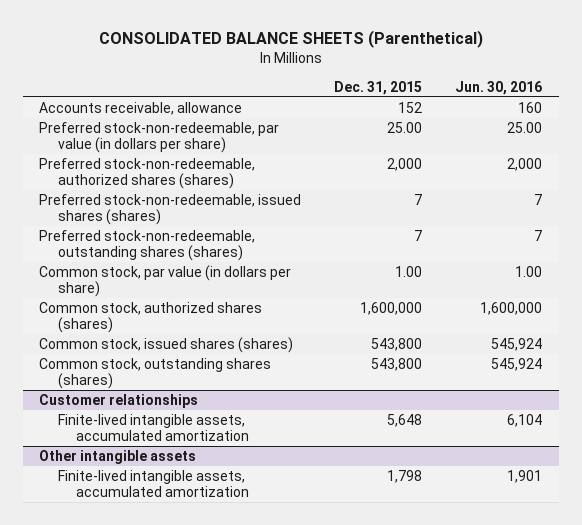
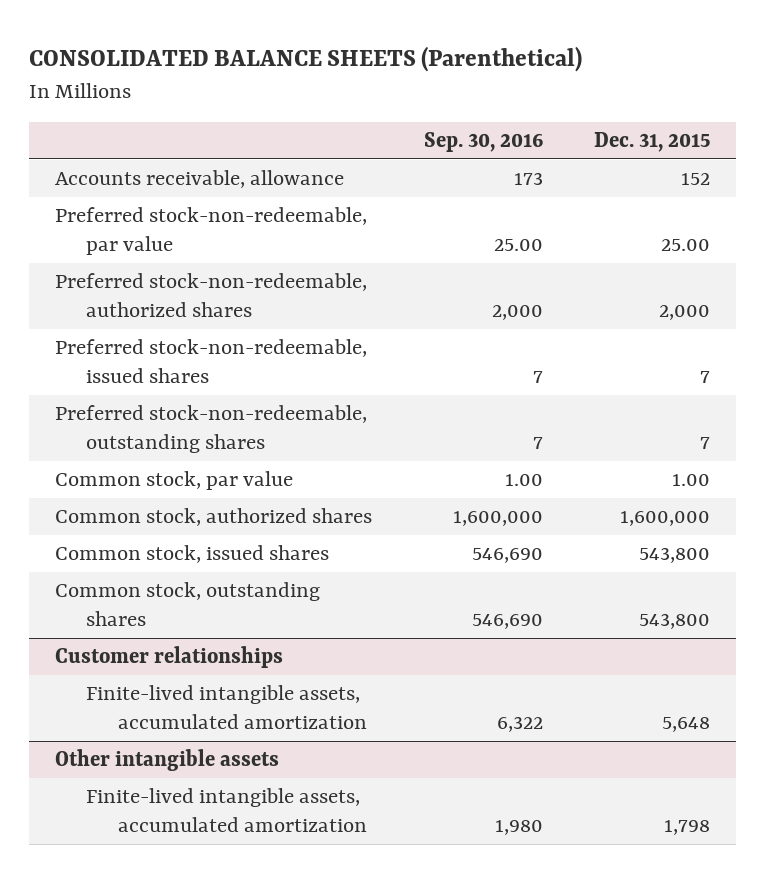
- | Dec. 31, 2015 | Jun. 30, 2016
+ | Sep. 30, 2016 | Dec. 31, 2015
- Preferred stock-non-redeemable, par value (in dollars per share) | 25.00 | 25.00
- Preferred stock-non-redeemable, authorized shares (shares) | 2,000 | 2,000
- Preferred stock-non-redeemable, issued shares (shares) | 7 | 7
- Preferred stock-non-redeemable, outstanding shares (shares) | 7 | 7
- Common stock, par value (in dollars per share) | 1.00 | 1.00
- Common stock, authorized shares (shares) | 1,600,000 | 1,600,000
- Common stock, issued shares (shares) | 543,800 | 545,924
- Common stock, outstanding shares (shares) | 543,800 | 545,924
+ Preferred stock-non-redeemable, par value | 25.00 | 25.00
+ Preferred stock-non-redeemable, authorized shares | 2,000 | 2,000
+ Preferred stock-non-redeemable, issued shares | 7 | 7
+ Preferred stock-non-redeemable, outstanding shares | 7 | 7
+ Common stock, par value | 1.00 | 1.00
+ Common stock, authorized shares | 1,600,000 | 1,600,000
+ Common stock, issued shares | 546,690 | 543,800
+ Common stock, outstanding shares | 546,690 | 543,800

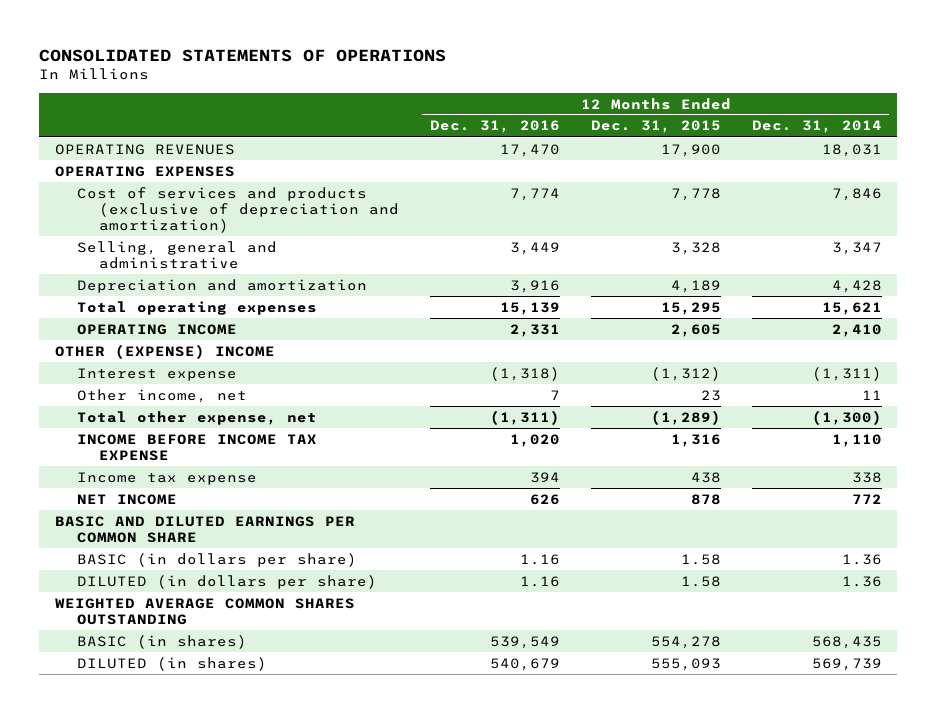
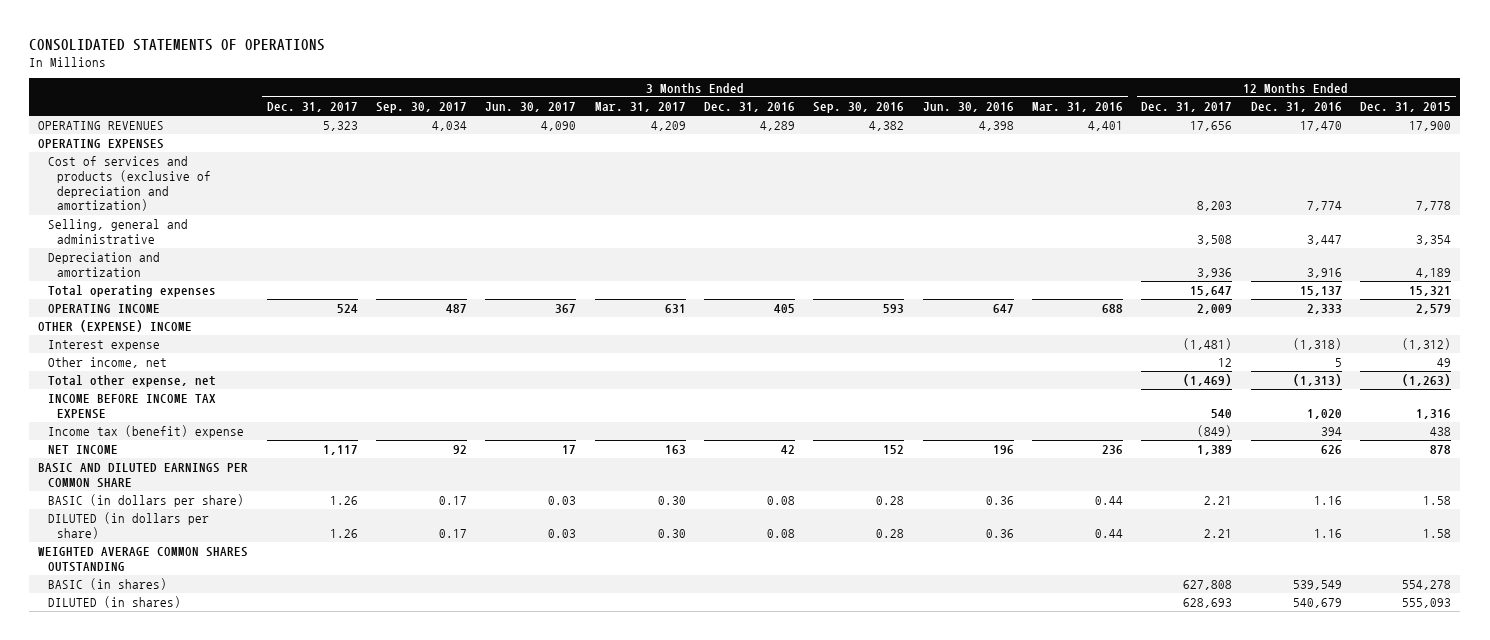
- | 12 Months Ended Dec. 31, 2016 | 12 Months Ended Dec. 31, 2015 | 12 Months Ended Dec. 31, 2014
+ | 3 Months Ended Dec. 31, 2017 | 3 Months Ended Sep. 30, 2017 | 3 Months Ended Jun. 30, 2017 | 3 Months Ended Mar. 31, 2017 | 3 Months Ended Dec. 31, 2016 | 3 Months Ended Sep. 30, 2016 | 3 Months Ended Jun. 30, 2016 | 3 Months Ended Mar. 31, 2016 | 12 Months Ended Dec. 31, 2017 | 12 Months Ended Dec. 31, 2016 | 12 Months Ended Dec. 31, 2015
- Selling, general and administrative | 3,449 | 3,328 | 3,347
+ Selling, general and administrative | | | | | | | | | 3,508 | 3,447 | 3,354
- Total operating expenses | 15,139 | 15,295 | 15,621
- OPERATING INCOME | 2,331 | 2,605 | 2,410
+ Total operating expenses | | | | | | | | | 15,647 | 15,137 | 15,321
+ OPERATING INCOME | 524 | 487 | 367 | 631 | 405 | 593 | 647 | 688 | 2,009 | 2,333 | 2,579
- Other income, net | 7 | 23 | 11
- Total other expense, net | (1,311) | (1,289) | (1,300)
+ Other income, net | | | | | | | | | 12 | 5 | 49
+ Total other expense, net | | | | | | | | | (1,469) | (1,313) | (1,263)
- Income tax expense | 394 | 438 | 338
+ Income tax (benefit) expense | | | | | | | | | (849) | 394 | 438

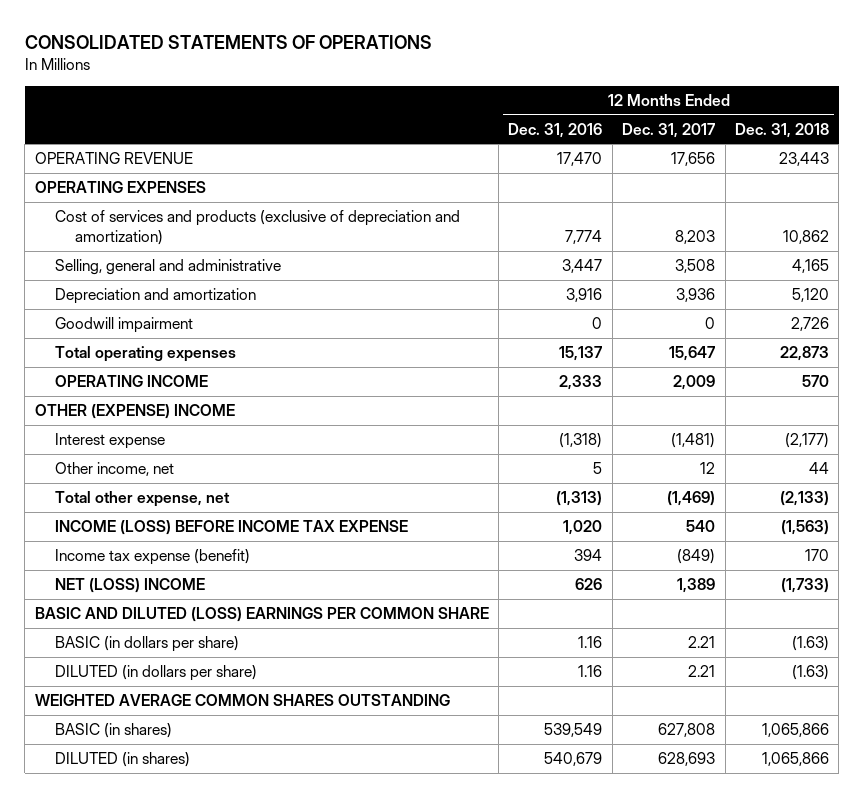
- | 3 Months Ended Dec. 31, 2017 | 3 Months Ended Sep. 30, 2017 | 3 Months Ended Jun. 30, 2017 | 3 Months Ended Mar. 31, 2017 | 3 Months Ended Dec. 31, 2016 | 3 Months Ended Sep. 30, 2016 | 3 Months Ended Jun. 30, 2016 | 3 Months Ended Mar. 31, 2016 | 12 Months Ended Dec. 31, 2017 | 12 Months Ended Dec. 31, 2016 | 12 Months Ended Dec. 31, 2015
+ | 12 Months Ended Dec. 31, 2016 | 12 Months Ended Dec. 31, 2017 | 12 Months Ended Dec. 31, 2018
- OPERATING REVENUES | 5,323 | 4,034 | 4,090 | 4,209 | 4,289 | 4,382 | 4,398 | 4,401 | 17,656 | 17,470 | 17,900
+ OPERATING REVENUE | 17,470 | 17,656 | 23,443
+ Goodwill impairment | 0 | 0 | 2,726
- INCOME BEFORE INCOME TAX EXPENSE | | | | | | | | | 540 | 1,020 | 1,316
- Income tax (benefit) expense | | | | | | | | | (849) | 394 | 438
- NET INCOME | 1,117 | 92 | 17 | 163 | 42 | 152 | 196 | 236 | 1,389 | 626 | 878
- BASIC AND DILUTED EARNINGS PER COMMON SHARE
+ INCOME (LOSS) BEFORE INCOME TAX EXPENSE | 1,020 | 540 | (1,563)
+ Income tax expense (benefit) | 394 | (849) | 170
+ NET (LOSS) INCOME | 626 | 1,389 | (1,733)
+ BASIC AND DILUTED (LOSS) EARNINGS PER COMMON SHARE

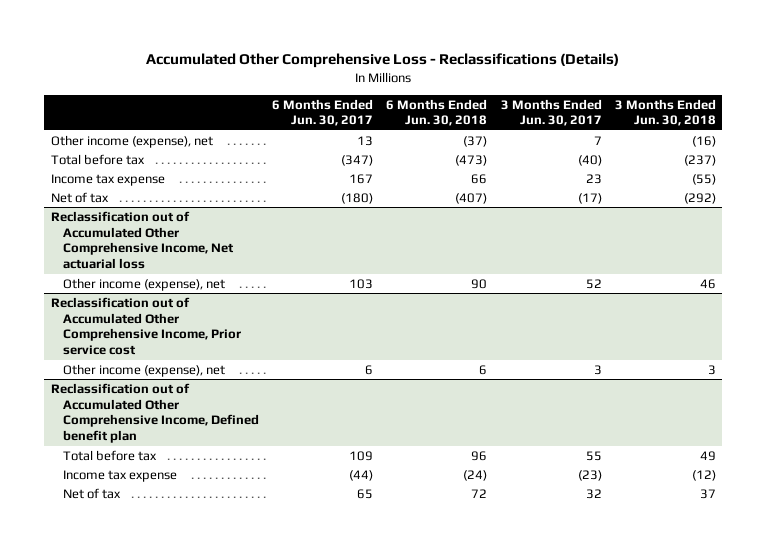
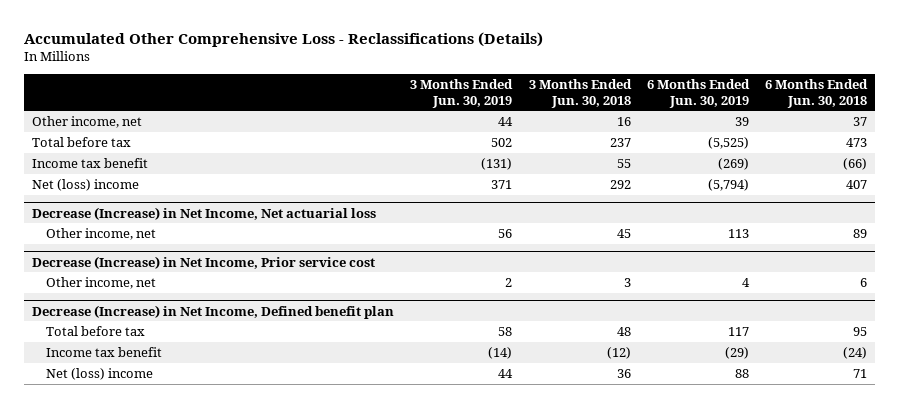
- | 6 Months Ended Jun. 30, 2017 | 6 Months Ended Jun. 30, 2018 | 3 Months Ended Jun. 30, 2017 | 3 Months Ended Jun. 30, 2018
+ | 3 Months Ended Jun. 30, 2019 | 3 Months Ended Jun. 30, 2018 | 6 Months Ended Jun. 30, 2019 | 6 Months Ended Jun. 30, 2018
- Other income (expense), net | 13 | (37) | 7 | (16)
- Total before tax | (347) | (473) | (40) | (237)
- Income tax expense | 167 | 66 | 23 | (55)
- Net of tax | (180) | (407) | (17) | (292)
- Reclassification out of Accumulated Other Comprehensive Income, Net actuarial loss
- Other income (expense), net | 103 | 90 | 52 | 46
- Reclassification out of Accumulated Other Comprehensive Income, Prior service cost
- Other income (expense), net | 6 | 6 | 3 | 3
- Reclassification out of Accumulated Other Comprehensive Income, Defined benefit plan
- Total before tax | 109 | 96 | 55 | 49
- Income tax expense | (44) | (24) | (23) | (12)
- Net of tax | 65 | 72 | 32 | 37
+ Other income, net | 44 | 16 | 39 | 37
+ Total before tax | 502 | 237 | (5,525) | 473
+ Income tax benefit | (131) | 55 | (269) | (66)
+ Net (loss) income | 371 | 292 | (5,794) | 407
+ Decrease (Increase) in Net Income, Net actuarial loss
+ Other income, net | 56 | 45 | 113 | 89
+ Decrease (Increase) in Net Income, Prior service cost
+ Other income, net | 2 | 3 | 4 | 6
+ Decrease (Increase) in Net Income, Defined benefit plan
+ Total before tax | 58 | 48 | 117 | 95
+ Income tax benefit | (14) | (12) | (29) | (24)
+ Net (loss) income | 44 | 36 | 88 | 71

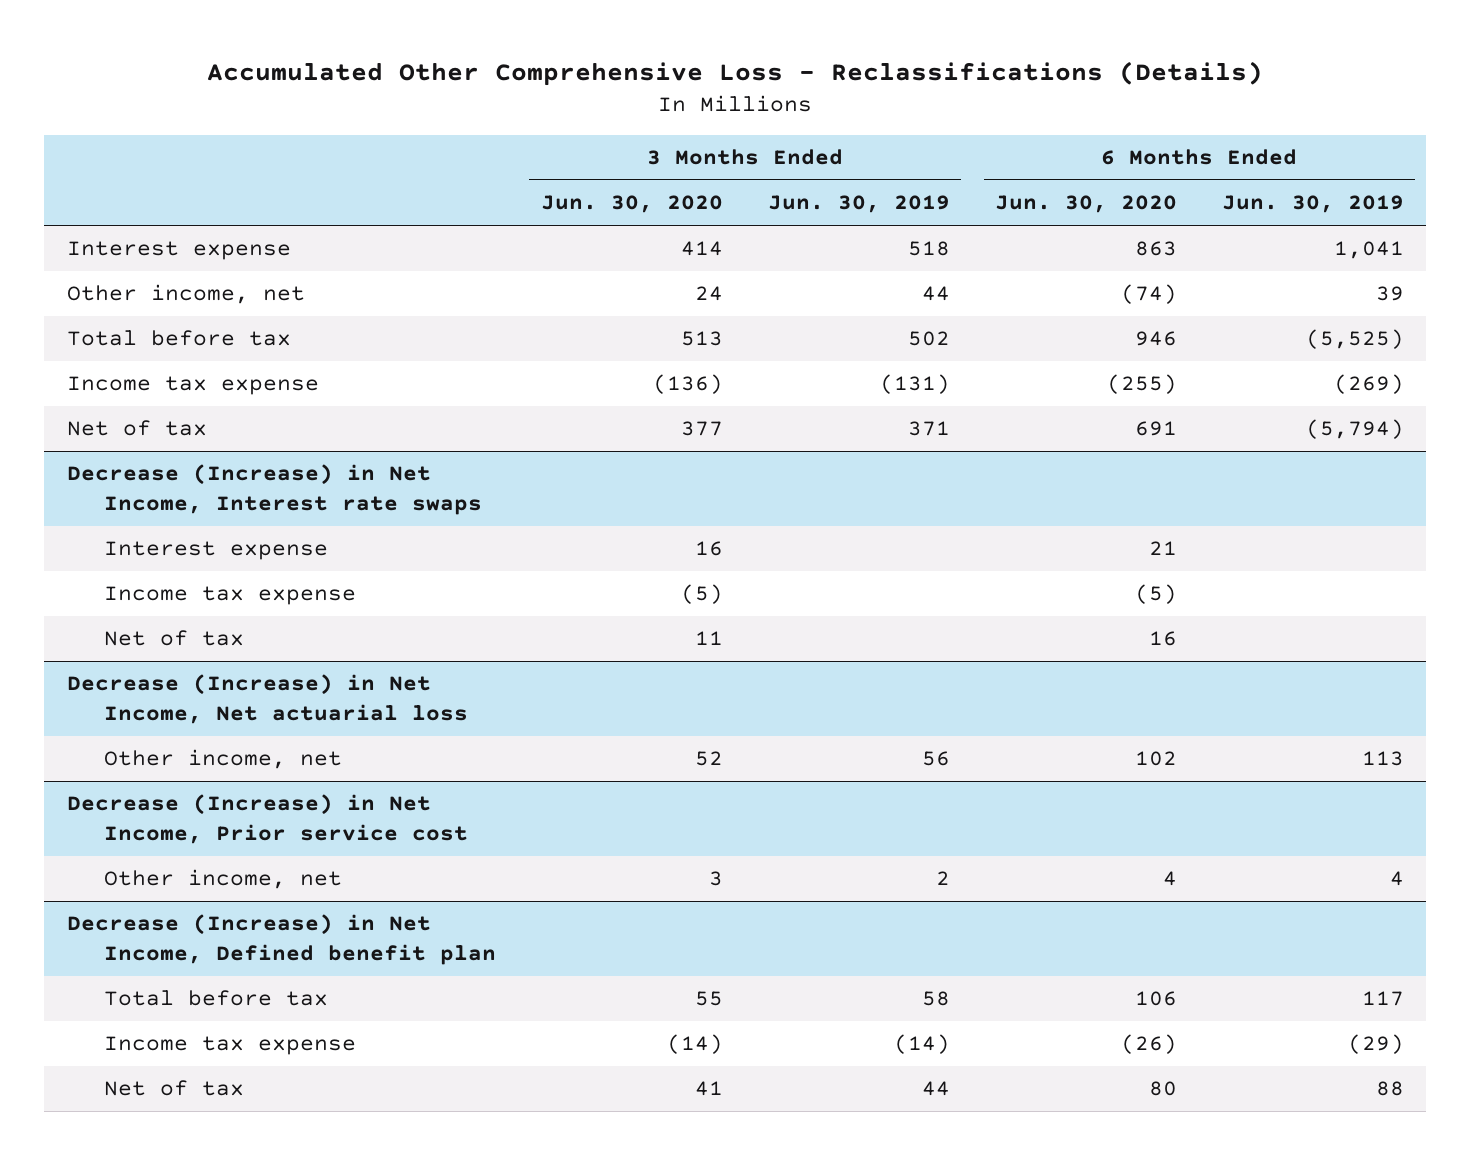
- | 3 Months Ended Jun. 30, 2019 | 3 Months Ended Jun. 30, 2018 | 6 Months Ended Jun. 30, 2019 | 6 Months Ended Jun. 30, 2018
+ | 3 Months Ended Jun. 30, 2020 | 3 Months Ended Jun. 30, 2019 | 6 Months Ended Jun. 30, 2020 | 6 Months Ended Jun. 30, 2019
+ Interest expense | 414 | 518 | 863 | 1,041
- Income tax benefit | (131) | 55 | (269) | (66)
- Net (loss) income | 371 | 292 | (5,794) | 407
+ Income tax expense | (136) | (131) | (255) | (269)
+ Net of tax | 377 | 371 | 691 | (5,794)
+ Decrease (Increase) in Net Income, Interest rate swaps
+ Interest expense | 16 | | 21 |
+ Income tax expense | (5) | | (5) |
+ Net of tax | 11 | | 16 |
@ Decrease (Increase) in Net Income, Defined benefit plan
- Income tax benefit | (14) | (12) | (29) | (24)
- Net (loss) income | 44 | 36 | 88 | 71
+ Income tax expense | (14) | (14) | (26) | (29)
+ Net of tax | 41 | 44 | 80 | 88

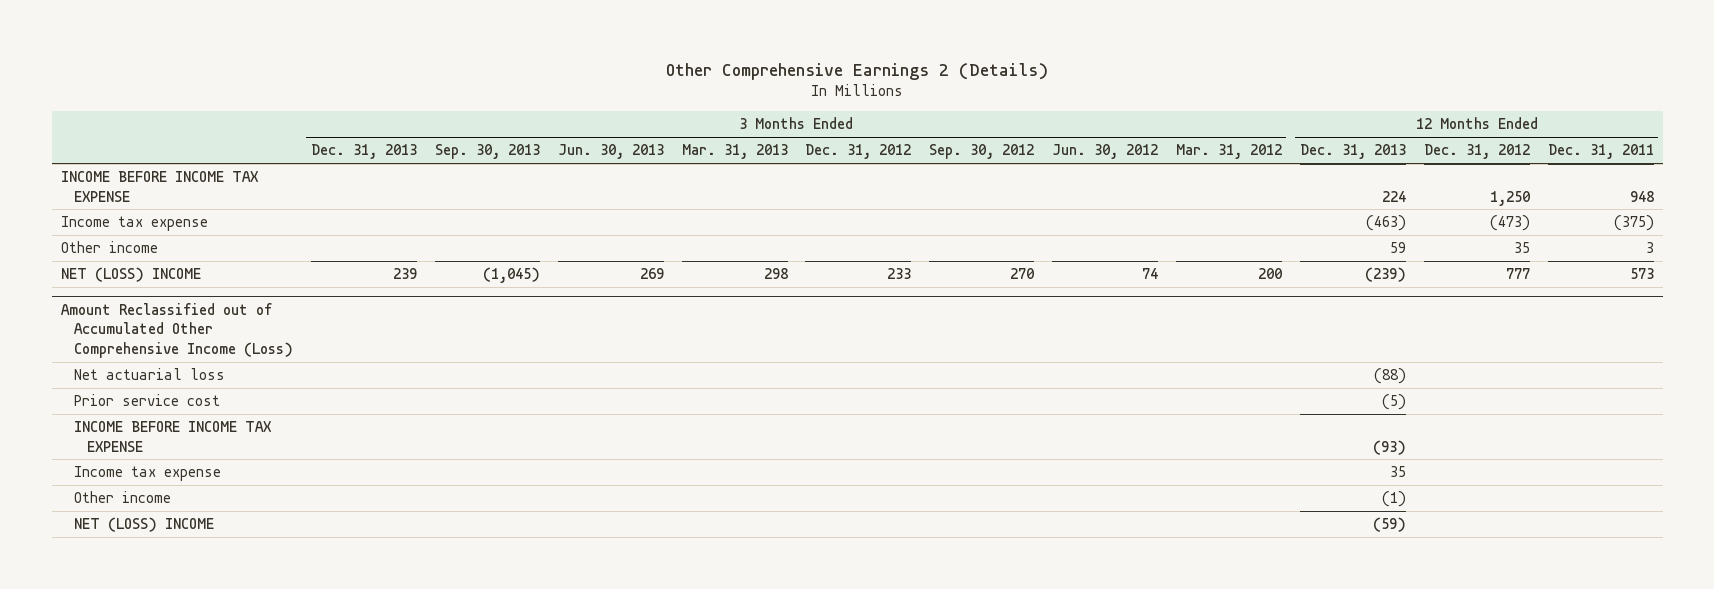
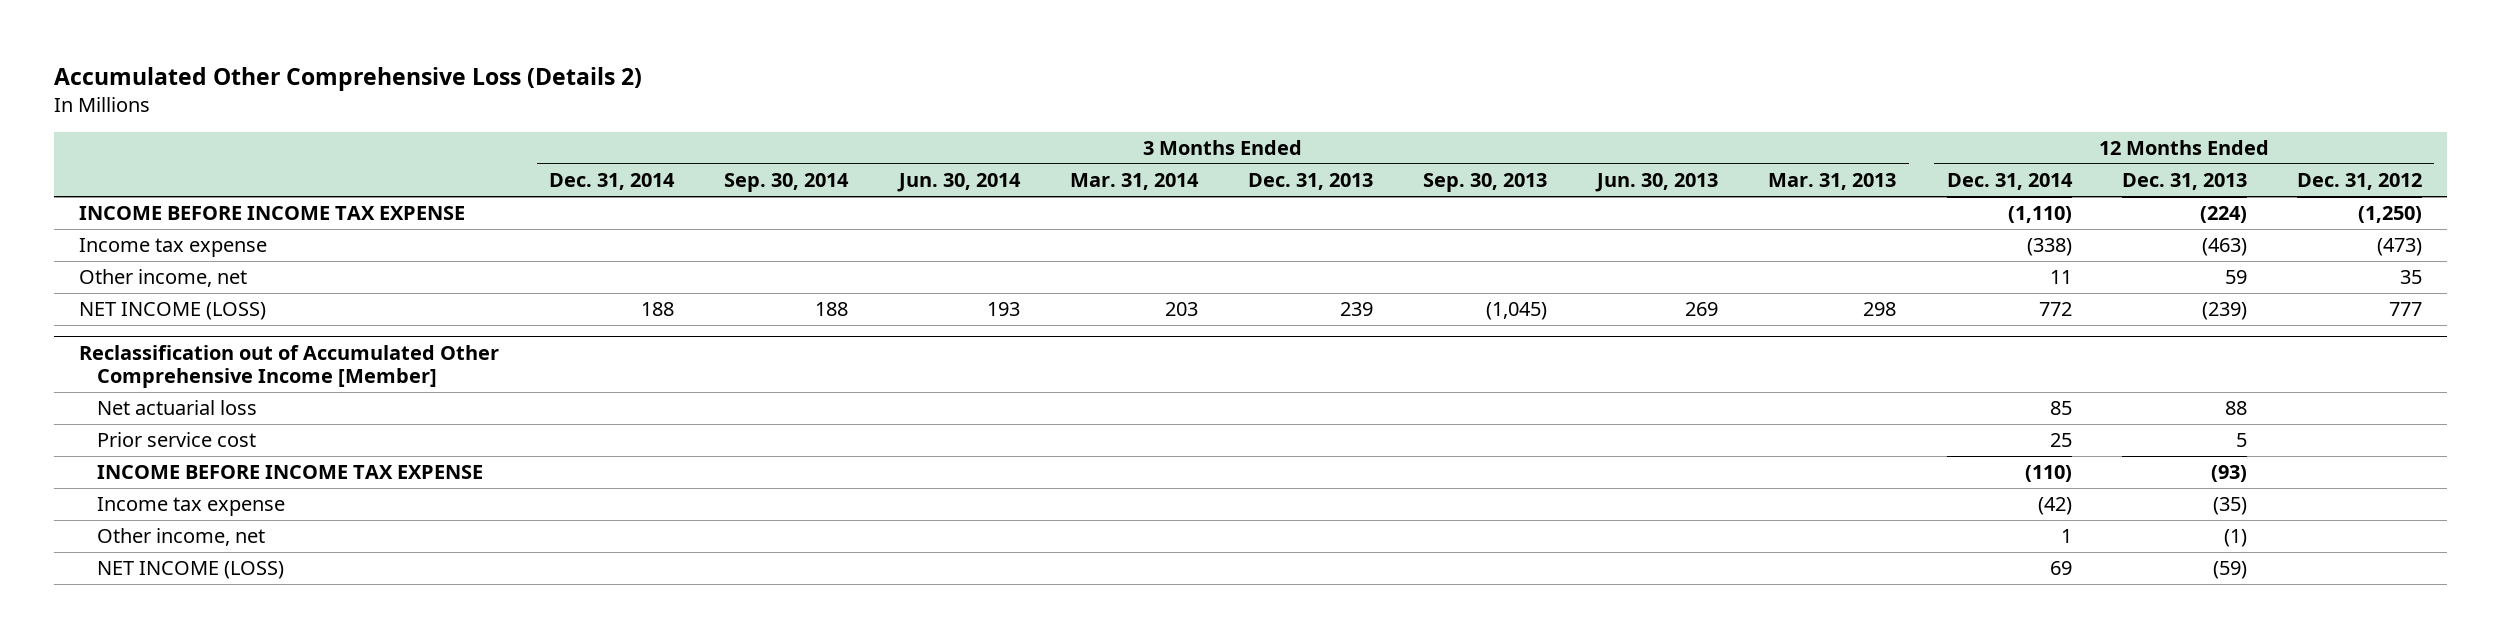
- Other Comprehensive Earnings 2 (Details)
+ Accumulated Other Comprehensive Loss (Details 2)
- | 3 Months Ended Dec. 31, 2013 | 3 Months Ended Sep. 30, 2013 | 3 Months Ended Jun. 30, 2013 | 3 Months Ended Mar. 31, 2013 | 3 Months Ended Dec. 31, 2012 | 3 Months Ended Sep. 30, 2012 | 3 Months Ended Jun. 30, 2012 | 3 Months Ended Mar. 31, 2012 | 12 Months Ended Dec. 31, 2013 | 12 Months Ended Dec. 31, 2012 | 12 Months Ended Dec. 31, 2011
+ | 3 Months Ended Dec. 31, 2014 | 3 Months Ended Sep. 30, 2014 | 3 Months Ended Jun. 30, 2014 | 3 Months Ended Mar. 31, 2014 | 3 Months Ended Dec. 31, 2013 | 3 Months Ended Sep. 30, 2013 | 3 Months Ended Jun. 30, 2013 | 3 Months Ended Mar. 31, 2013 | 12 Months Ended Dec. 31, 2014 | 12 Months Ended Dec. 31, 2013 | 12 Months Ended Dec. 31, 2012
- INCOME BEFORE INCOME TAX EXPENSE | | | | | | | | | 224 | 1,250 | 948
+ INCOME BEFORE INCOME TAX EXPENSE | | | | | | | | | (1,110) | (224) | (1,250)
- Other income | | | | | | | | | 59 | 35 | 3
- NET (LOSS) INCOME | 239 | (1,045) | 269 | 298 | 233 | 270 | 74 | 200 | (239) | 777 | 573
- Amount Reclassified out of Accumulated Other Comprehensive Income (Loss)
- Net actuarial loss | | | | | | | | | (88) | |
- Prior service cost | | | | | | | | | (5) | |
+ Other income, net | | | | | | | | | 11 | 59 | 35
+ NET INCOME (LOSS) | 188 | 188 | 193 | 203 | 239 | (1,045) | 269 | 298 | 772 | (239) | 777
+ Reclassification out of Accumulated Other Comprehensive Income [Member]
+ Net actuarial loss | | | | | | | | | 85 | 88 |
+ Prior service cost | | | | | | | | | 25 | 5 |
- Income tax expense | | | | | | | | | 35 | |
- Other income | | | | | | | | | (1) | |
- NET (LOSS) INCOME | | | | | | | | | (59) | |
+ Income tax expense | | | | | | | | | (42) | (35) |
+ Other income, net | | | | | | | | | 1 | (1) |
+ NET INCOME (LOSS) | | | | | | | | | 69 | (59) |

